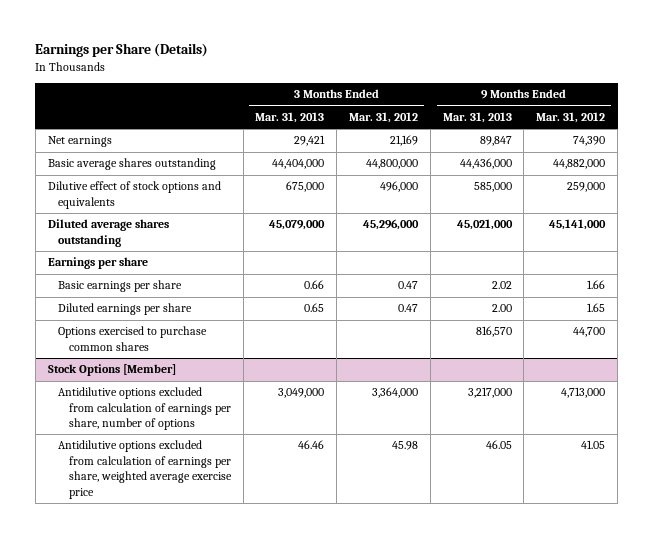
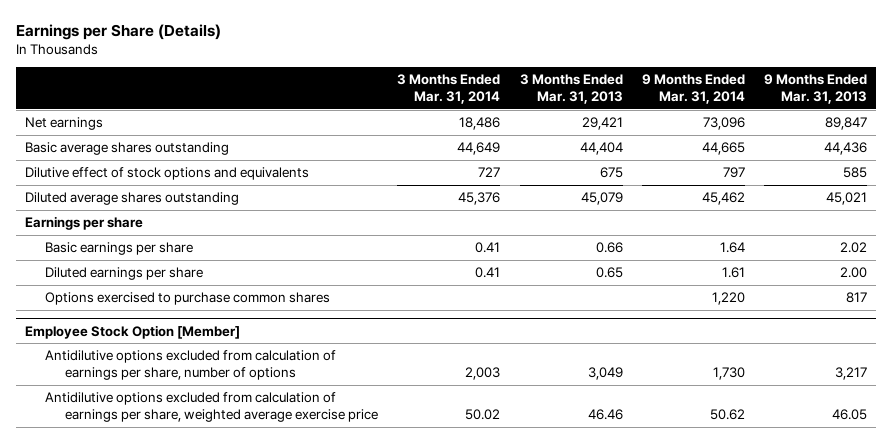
- | 3 Months Ended Mar. 31, 2013 | 3 Months Ended Mar. 31, 2012 | 9 Months Ended Mar. 31, 2013 | 9 Months Ended Mar. 31, 2012
+ | 3 Months Ended Mar. 31, 2014 | 3 Months Ended Mar. 31, 2013 | 9 Months Ended Mar. 31, 2014 | 9 Months Ended Mar. 31, 2013
- Basic average shares outstanding | 44,404,000 | 44,800,000 | 44,436,000 | 44,882,000
- Dilutive effect of stock options and equivalents | 675,000 | 496,000 | 585,000 | 259,000
- Diluted average shares outstanding | 45,079,000 | 45,296,000 | 45,021,000 | 45,141,000
+ Basic average shares outstanding | 44,649 | 44,404 | 44,665 | 44,436
+ Dilutive effect of stock options and equivalents | 727 | 675 | 797 | 585
+ Diluted average shares outstanding | 45,376 | 45,079 | 45,462 | 45,021
- Options exercised to purchase common shares | | | 816,570 | 44,700
- Stock Options [Member]
- Antidilutive options excluded from calculation of earnings per share, number of options | 3,049,000 | 3,364,000 | 3,217,000 | 4,713,000
+ Options exercised to purchase common shares | | | 1,220 | 817
+ Employee Stock Option [Member]
+ Antidilutive options excluded from calculation of earnings per share, number of options | 2,003 | 3,049 | 1,730 | 3,217

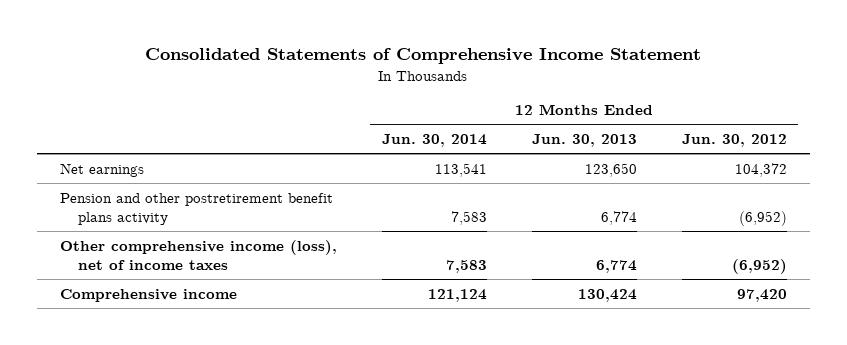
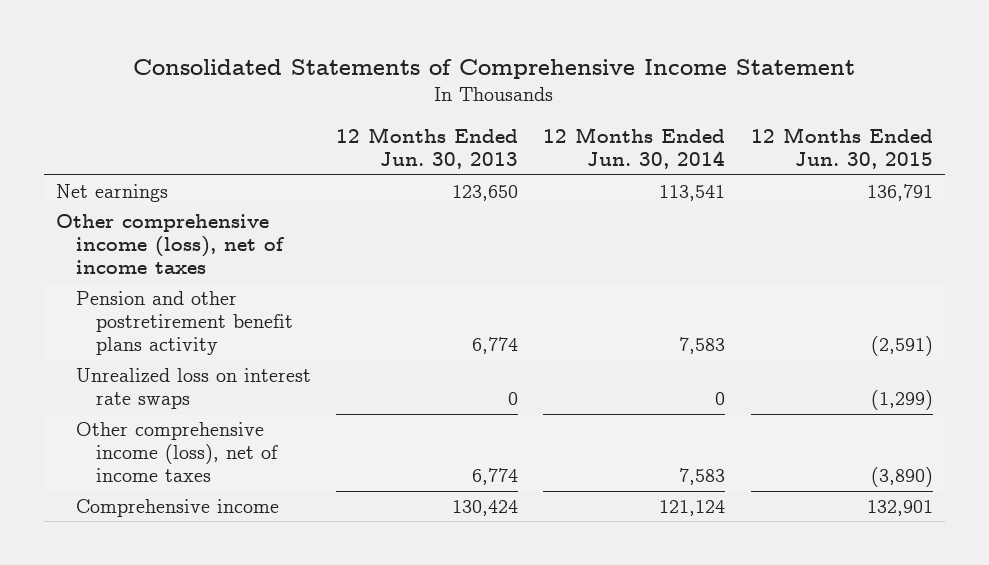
- | 12 Months Ended Jun. 30, 2014 | 12 Months Ended Jun. 30, 2013 | 12 Months Ended Jun. 30, 2012
+ | 12 Months Ended Jun. 30, 2013 | 12 Months Ended Jun. 30, 2014 | 12 Months Ended Jun. 30, 2015
+ Other comprehensive income (loss), net of income taxes
+ Unrealized loss on interest rate swaps | 0 | 0 | (1,299)

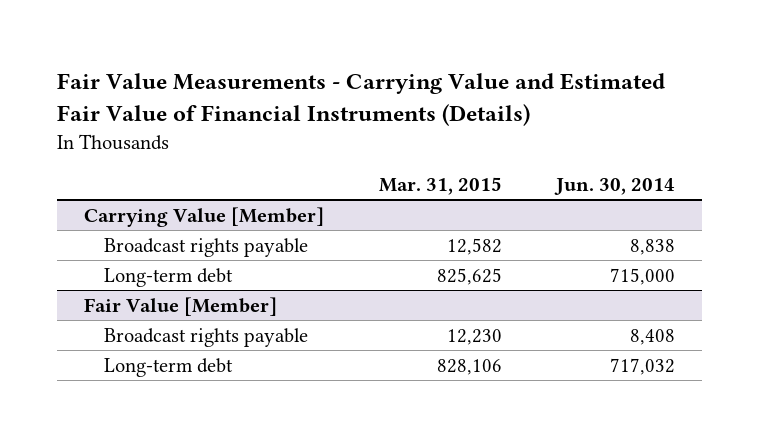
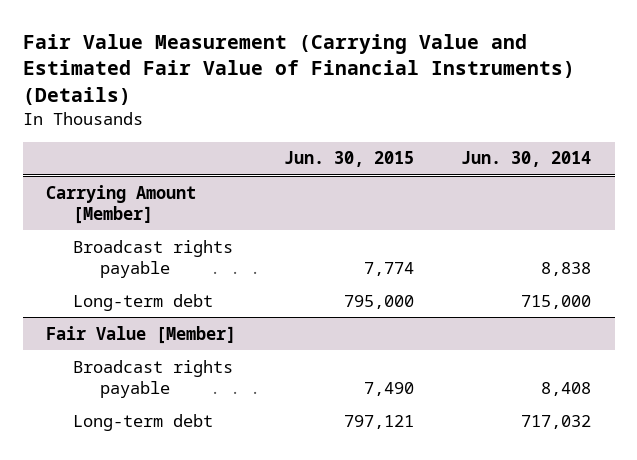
- Fair Value Measurements - Carrying Value and Estimated Fair Value of Financial Instruments (Details)
+ Fair Value Measurement (Carrying Value and Estimated Fair Value of Financial Instruments) (Details)
- | Mar. 31, 2015 | Jun. 30, 2014
+ | Jun. 30, 2015 | Jun. 30, 2014
- Carrying Value [Member]
+ Carrying Amount [Member]

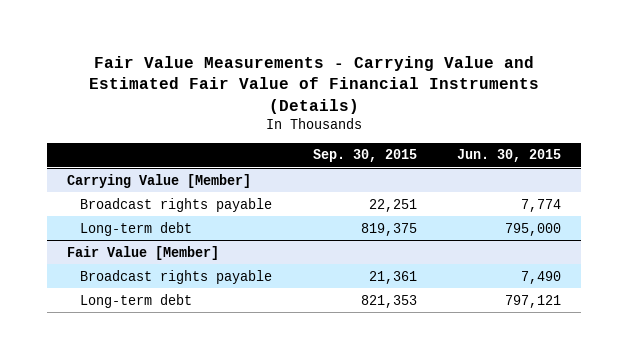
- Fair Value Measurement (Carrying Value and Estimated Fair Value of Financial Instruments) (Details)
+ Fair Value Measurements - Carrying Value and Estimated Fair Value of Financial Instruments (Details)
- | Jun. 30, 2015 | Jun. 30, 2014
+ | Sep. 30, 2015 | Jun. 30, 2015
- Carrying Amount [Member]
+ Carrying Value [Member]

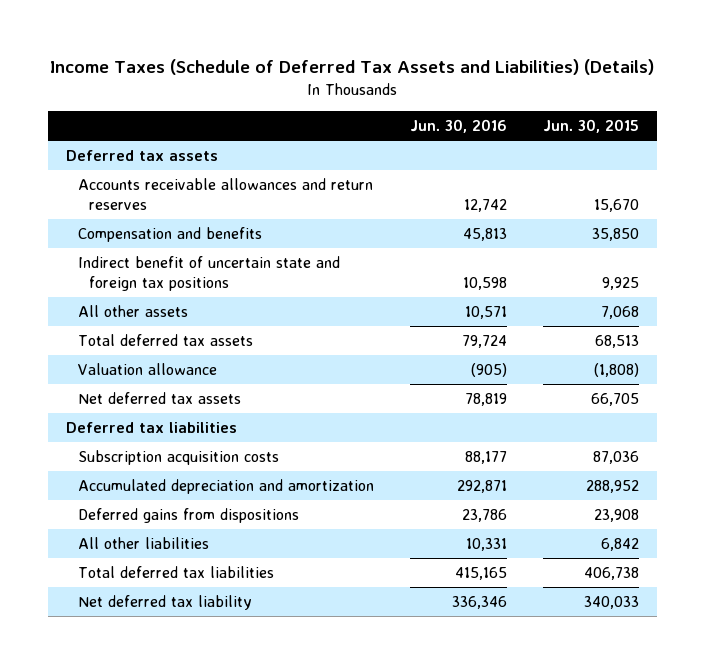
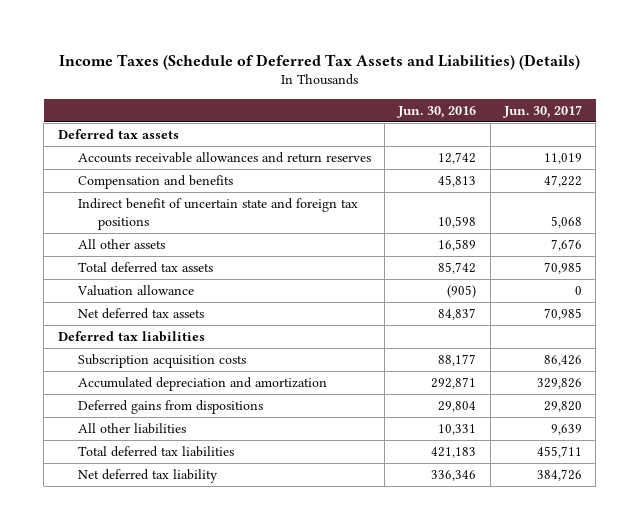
- | Jun. 30, 2016 | Jun. 30, 2015
+ | Jun. 30, 2016 | Jun. 30, 2017
- All other assets | 10,571 | 7,068
- Total deferred tax assets | 79,724 | 68,513
+ All other assets | 16,589 | 7,676
+ Total deferred tax assets | 85,742 | 70,985
- Net deferred tax assets | 78,819 | 66,705
+ Net deferred tax assets | 84,837 | 70,985
- Deferred gains from dispositions | 23,786 | 23,908
+ Deferred gains from dispositions | 29,804 | 29,820
- Total deferred tax liabilities | 415,165 | 406,738
+ Total deferred tax liabilities | 421,183 | 455,711

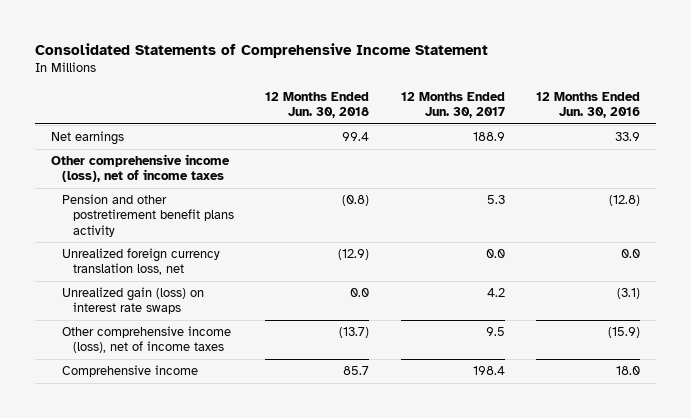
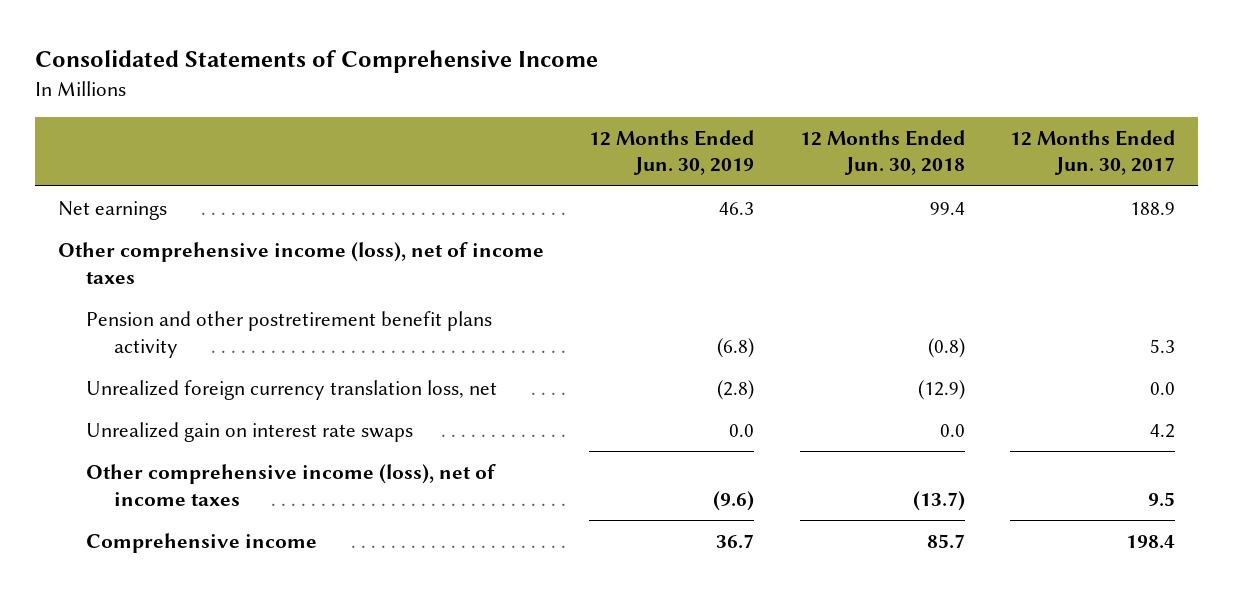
- Consolidated Statements of Comprehensive Income Statement
+ Consolidated Statements of Comprehensive Income
- | 12 Months Ended Jun. 30, 2018 | 12 Months Ended Jun. 30, 2017 | 12 Months Ended Jun. 30, 2016
+ | 12 Months Ended Jun. 30, 2019 | 12 Months Ended Jun. 30, 2018 | 12 Months Ended Jun. 30, 2017
- Unrealized gain (loss) on interest rate swaps | 0.0 | 4.2 | (3.1)
+ Unrealized gain on interest rate swaps | 0.0 | 0.0 | 4.2

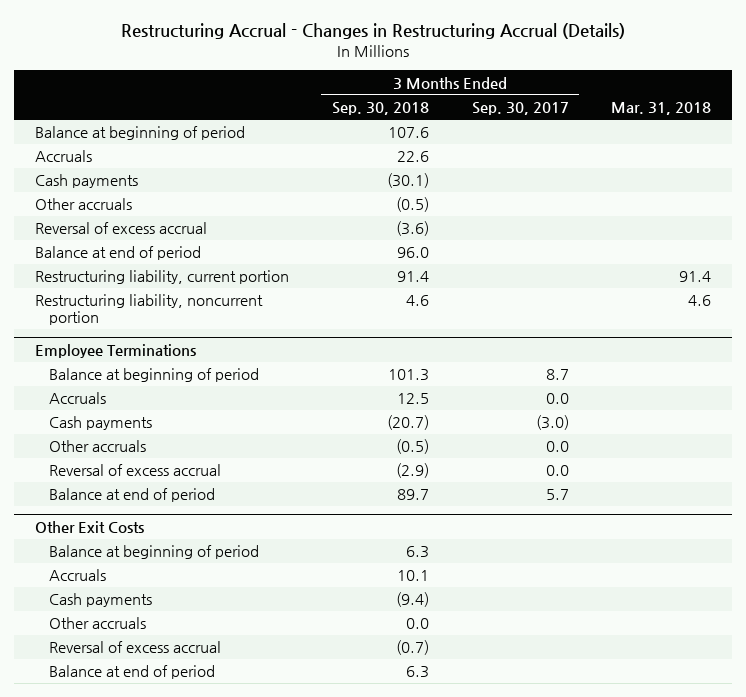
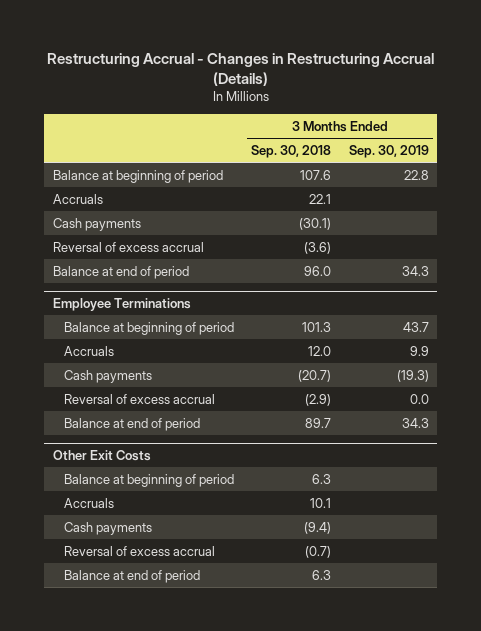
- | 3 Months Ended Sep. 30, 2018 | 3 Months Ended Sep. 30, 2017 | Mar. 31, 2018
+ | 3 Months Ended Sep. 30, 2018 | 3 Months Ended Sep. 30, 2019
- Accruals | 22.6 | |
+ Accruals | 22.1 |
- Other accruals | (0.5) | |
- Restructuring liability, current portion | 91.4 | | 91.4
- Restructuring liability, noncurrent portion | 4.6 | | 4.6
@ Employee Terminations
- Accruals | 12.5 | 0.0 |
+ Accruals | 12.0 | 9.9
- Other accruals | (0.5) | 0.0 |
@ Other Exit Costs
- Other accruals | 0.0 | |

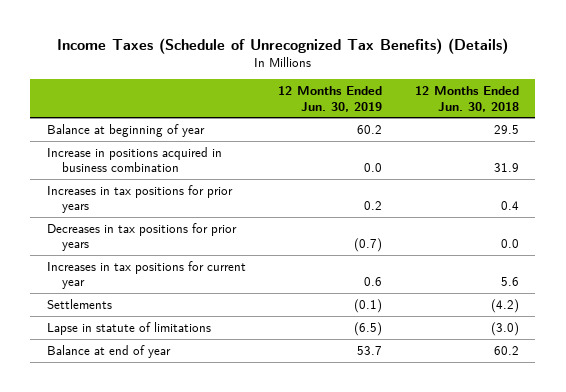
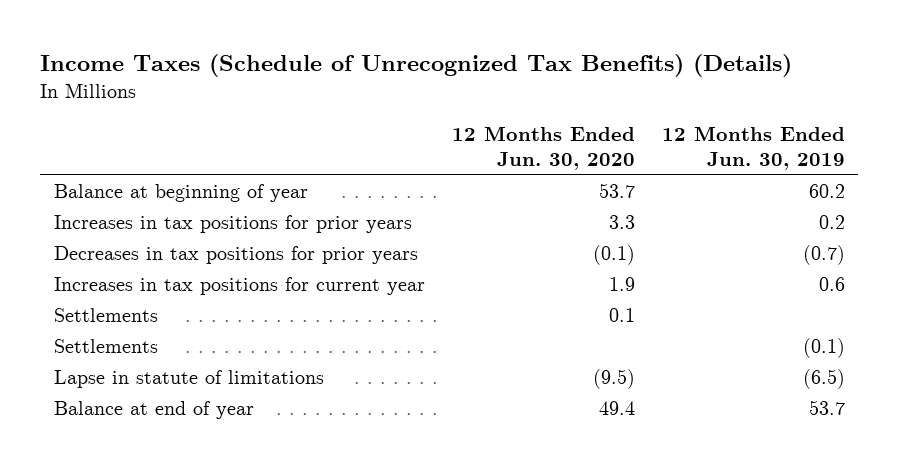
- | 12 Months Ended Jun. 30, 2019 | 12 Months Ended Jun. 30, 2018
+ | 12 Months Ended Jun. 30, 2020 | 12 Months Ended Jun. 30, 2019
- Increase in positions acquired in business combination | 0.0 | 31.9
+ Settlements | 0.1 |

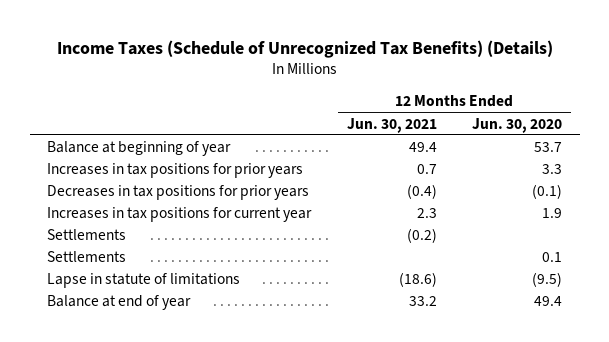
- | 12 Months Ended Jun. 30, 2020 | 12 Months Ended Jun. 30, 2019
+ | 12 Months Ended Jun. 30, 2021 | 12 Months Ended Jun. 30, 2020
moved down: Settlements | | 0.1

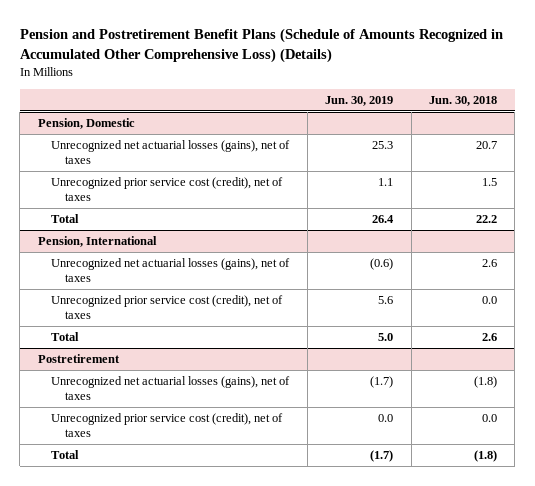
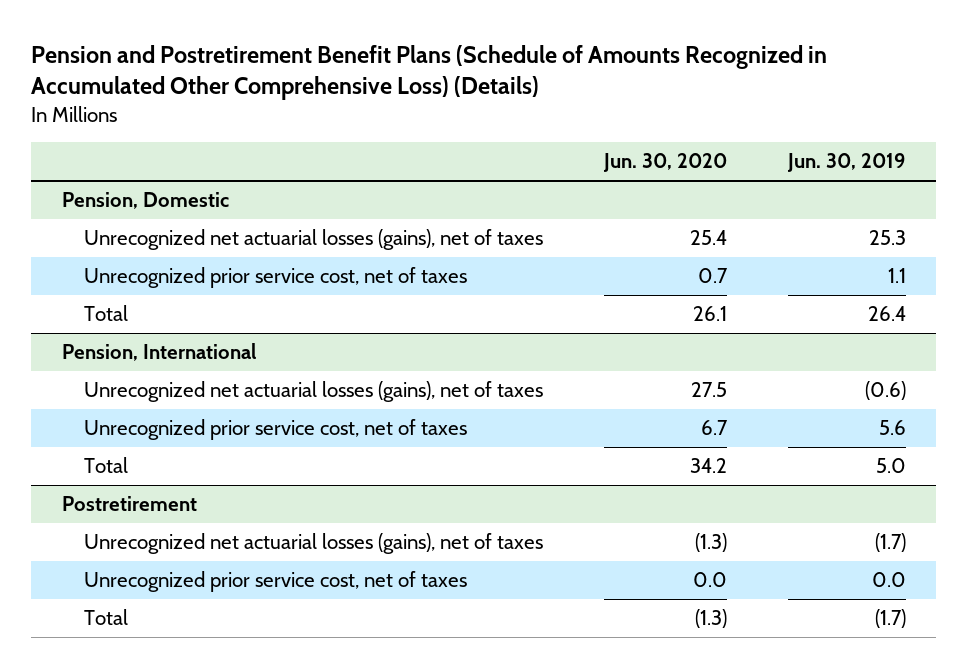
- | Jun. 30, 2019 | Jun. 30, 2018
+ | Jun. 30, 2020 | Jun. 30, 2019
@ Pension, Domestic
- Unrecognized prior service cost (credit), net of taxes | 1.1 | 1.5
+ Unrecognized prior service cost, net of taxes | 0.7 | 1.1
@ Pension, International
- Unrecognized prior service cost (credit), net of taxes | 5.6 | 0.0
+ Unrecognized prior service cost, net of taxes | 6.7 | 5.6
@ Postretirement
- Unrecognized prior service cost (credit), net of taxes | 0.0 | 0.0
+ Unrecognized prior service cost, net of taxes | 0.0 | 0.0

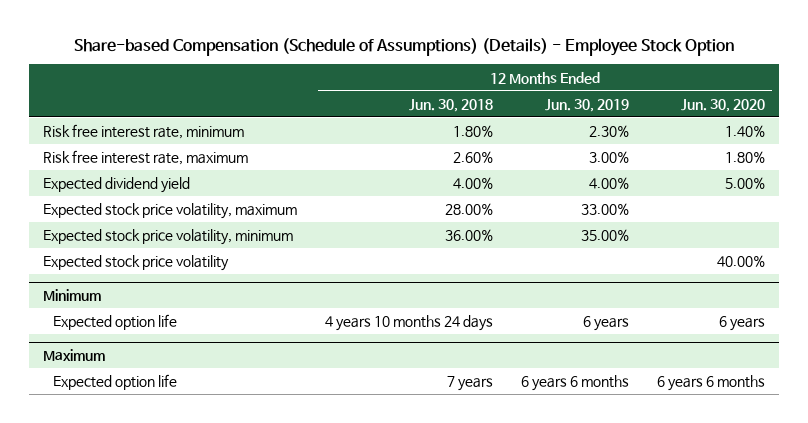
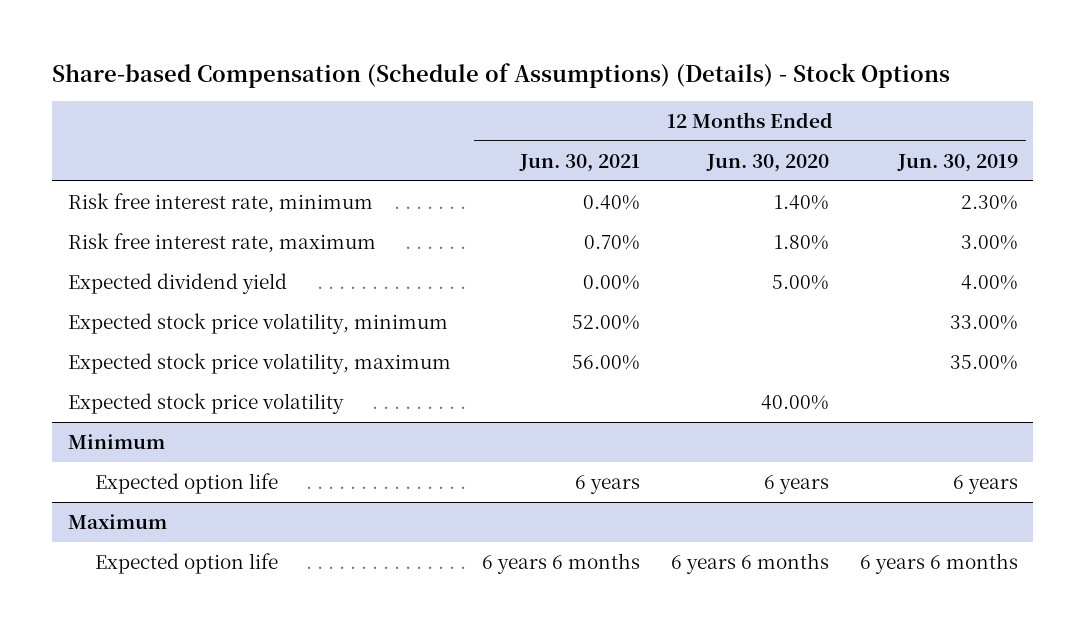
- Share-based Compensation (Schedule of Assumptions) (Details) - Employee Stock Option
+ Share-based Compensation (Schedule of Assumptions) (Details) - Stock Options
- | 12 Months Ended Jun. 30, 2018 | 12 Months Ended Jun. 30, 2019 | 12 Months Ended Jun. 30, 2020
+ | 12 Months Ended Jun. 30, 2021 | 12 Months Ended Jun. 30, 2020 | 12 Months Ended Jun. 30, 2019
- Expected stock price volatility, maximum | 28.00% | 33.00% |
- Expected stock price volatility, minimum | 36.00% | 35.00% |
+ Expected stock price volatility, minimum | 52.00% | | 33.00%
+ Expected stock price volatility, maximum | 56.00% | | 35.00%

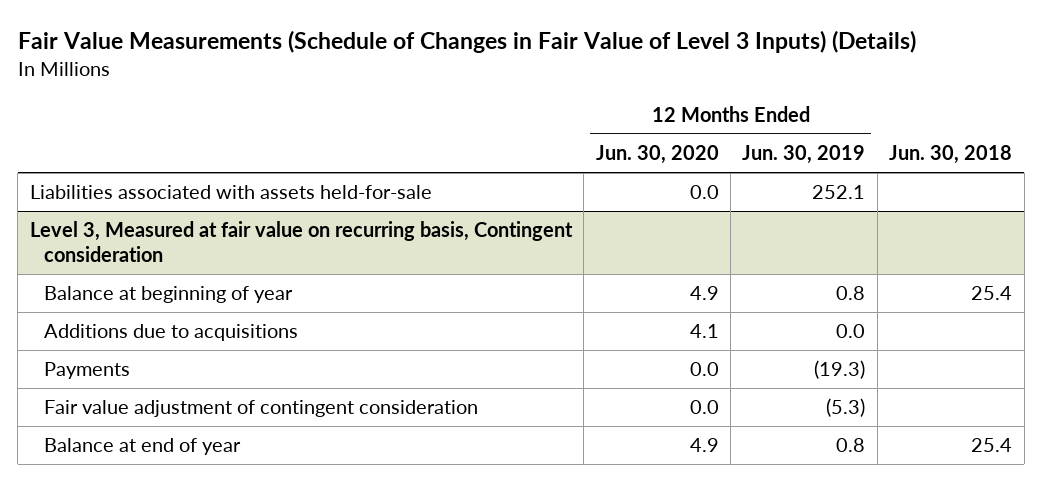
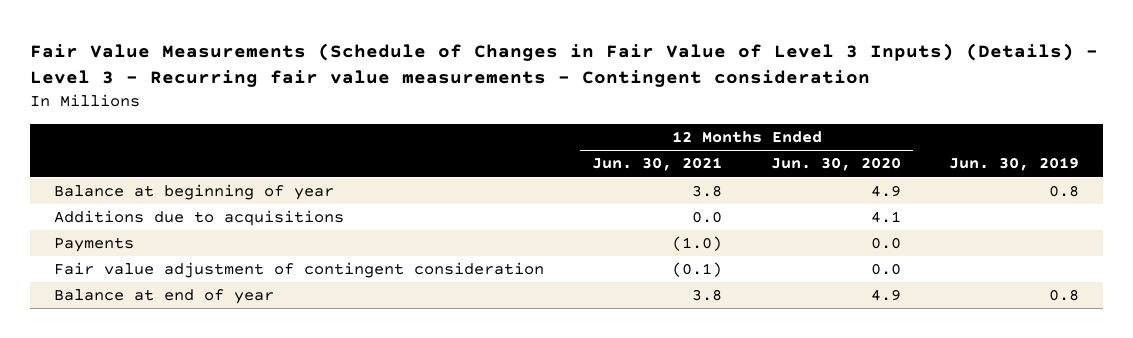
- Fair Value Measurements (Schedule of Changes in Fair Value of Level 3 Inputs) (Details)
+ Fair Value Measurements (Schedule of Changes in Fair Value of Level 3 Inputs) (Details) - Level 3 - Recurring fair value measurements - Contingent consideration
- | 12 Months Ended Jun. 30, 2020 | 12 Months Ended Jun. 30, 2019 | Jun. 30, 2018
+ | 12 Months Ended Jun. 30, 2021 | 12 Months Ended Jun. 30, 2020 | Jun. 30, 2019
- Liabilities associated with assets held-for-sale | 0.0 | 252.1 |
- Level 3, Measured at fair value on recurring basis, Contingent consideration

